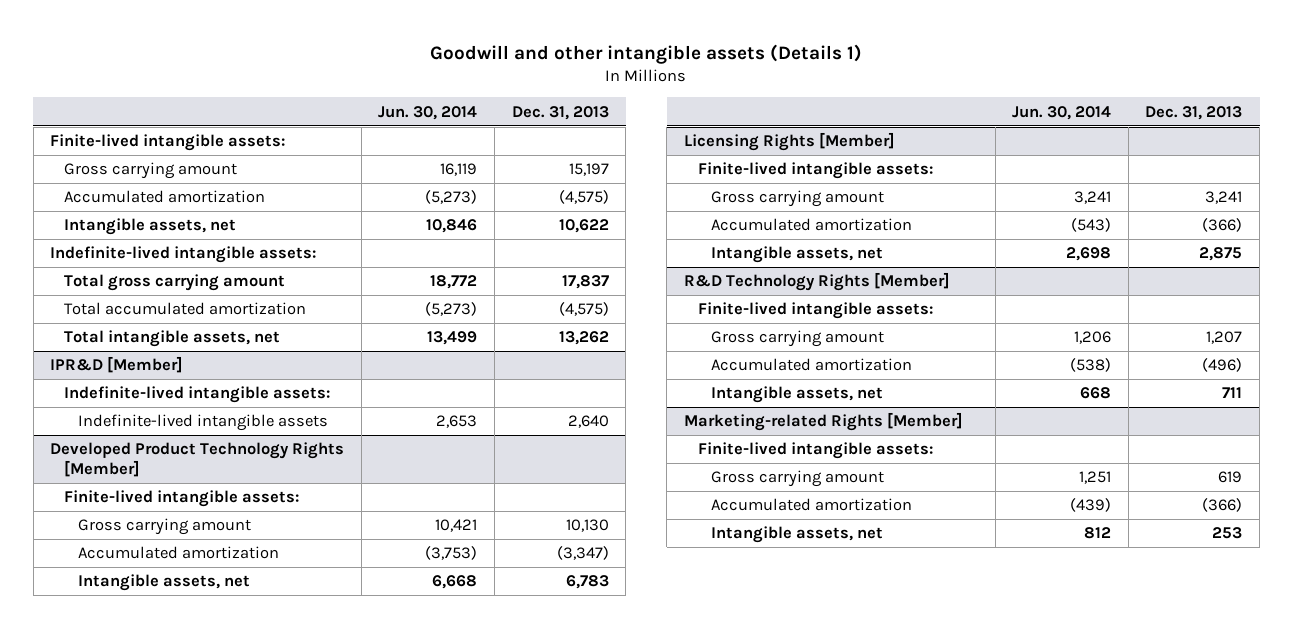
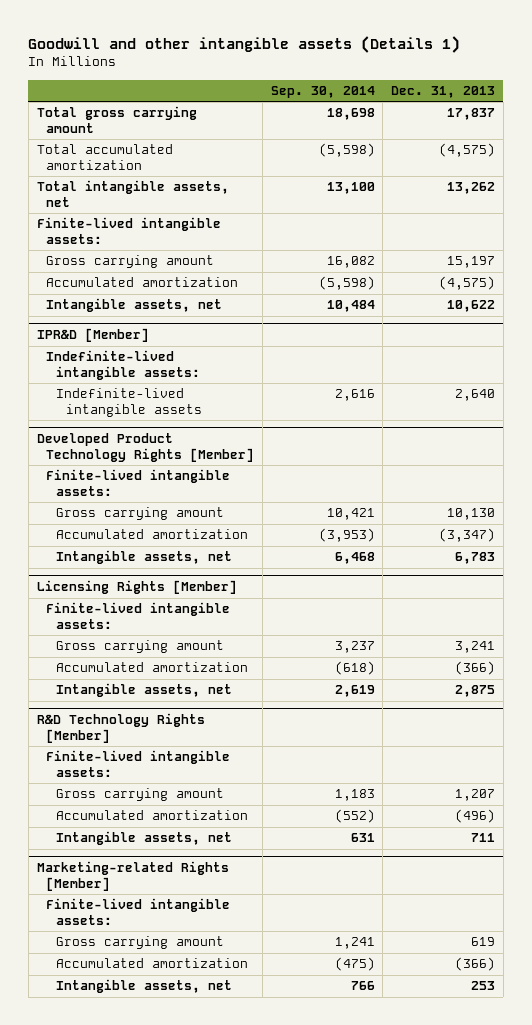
- | Jun. 30, 2014 | Dec. 31, 2013
+ | Sep. 30, 2014 | Dec. 31, 2013
moved up: Total gross carrying amount | 18,698 | 17,837
moved up: Total accumulated amortization | (5,598) | (4,575)
moved up: Total intangible assets, net | 13,100 | 13,262
- Indefinite-lived intangible assets:

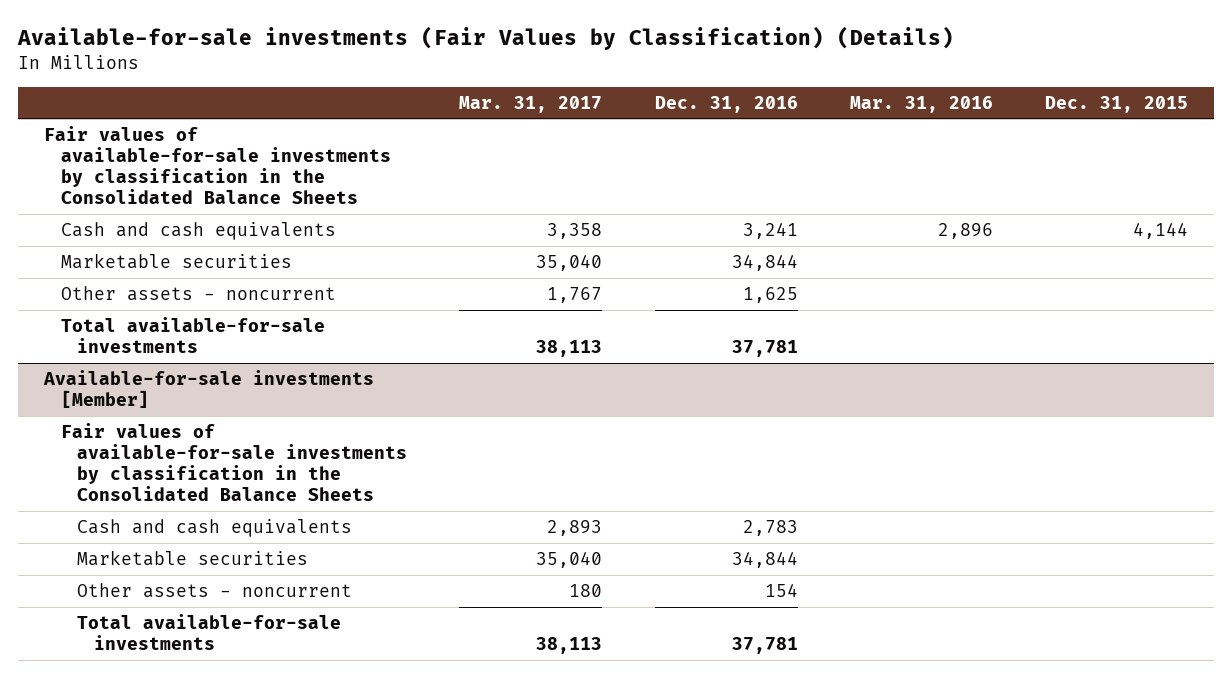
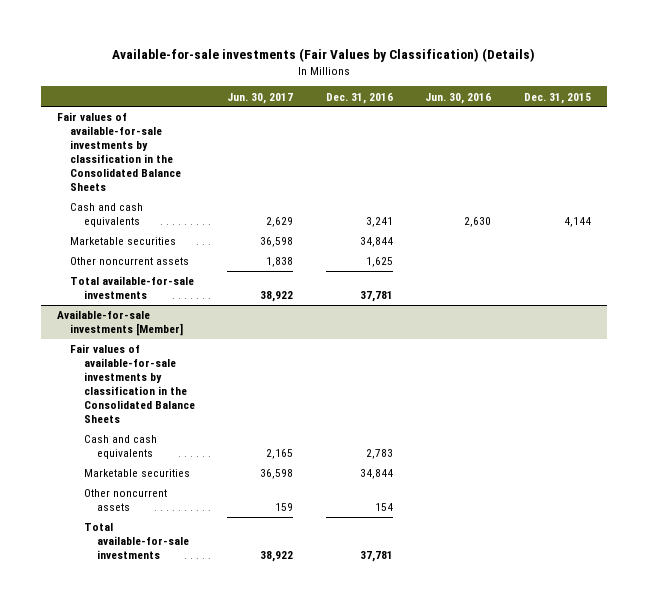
- | Mar. 31, 2017 | Dec. 31, 2016 | Mar. 31, 2016 | Dec. 31, 2015
+ | Jun. 30, 2017 | Dec. 31, 2016 | Jun. 30, 2016 | Dec. 31, 2015
- Other assets - noncurrent | 1,767 | 1,625 | |
+ Other noncurrent assets | 1,838 | 1,625 | |
@ Available-for-sale investments [Member]
- Other assets - noncurrent | 180 | 154 | |
+ Other noncurrent assets | 159 | 154 | |

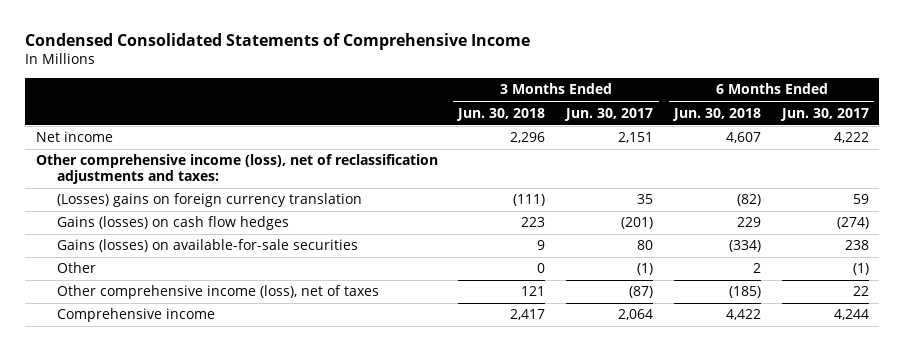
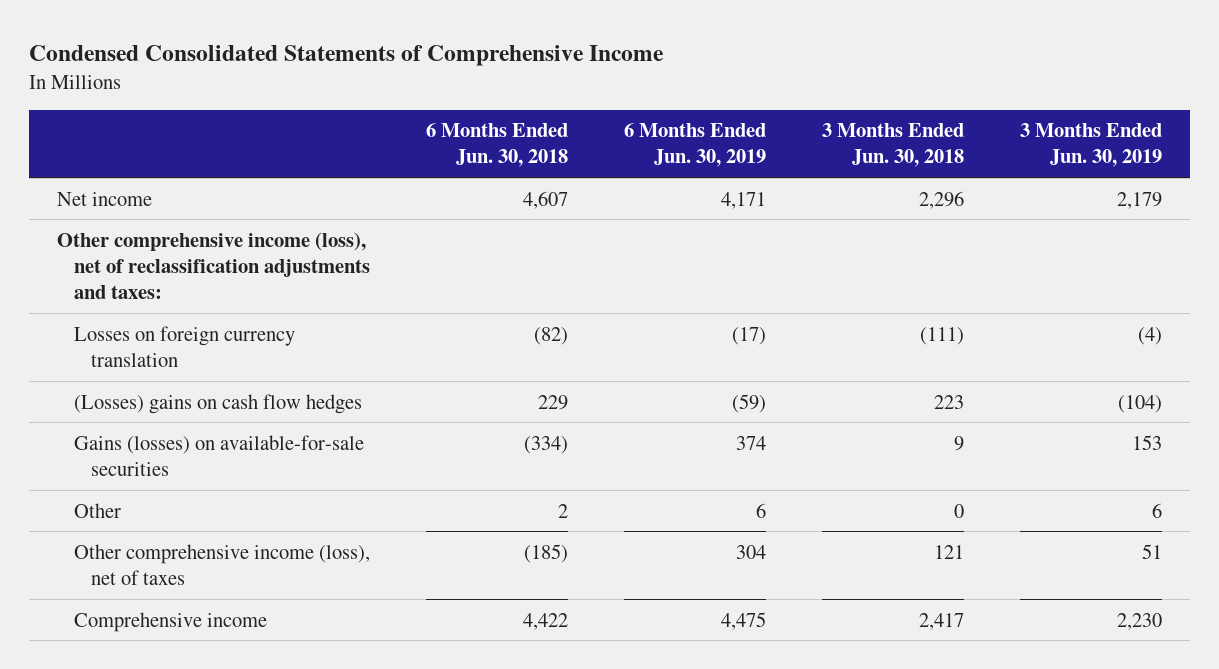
- | 3 Months Ended Jun. 30, 2018 | 3 Months Ended Jun. 30, 2017 | 6 Months Ended Jun. 30, 2018 | 6 Months Ended Jun. 30, 2017
+ | 6 Months Ended Jun. 30, 2018 | 6 Months Ended Jun. 30, 2019 | 3 Months Ended Jun. 30, 2018 | 3 Months Ended Jun. 30, 2019
- (Losses) gains on foreign currency translation | (111) | 35 | (82) | 59
- Gains (losses) on cash flow hedges | 223 | (201) | 229 | (274)
+ Losses on foreign currency translation | (82) | (17) | (111) | (4)
+ (Losses) gains on cash flow hedges | 229 | (59) | 223 | (104)

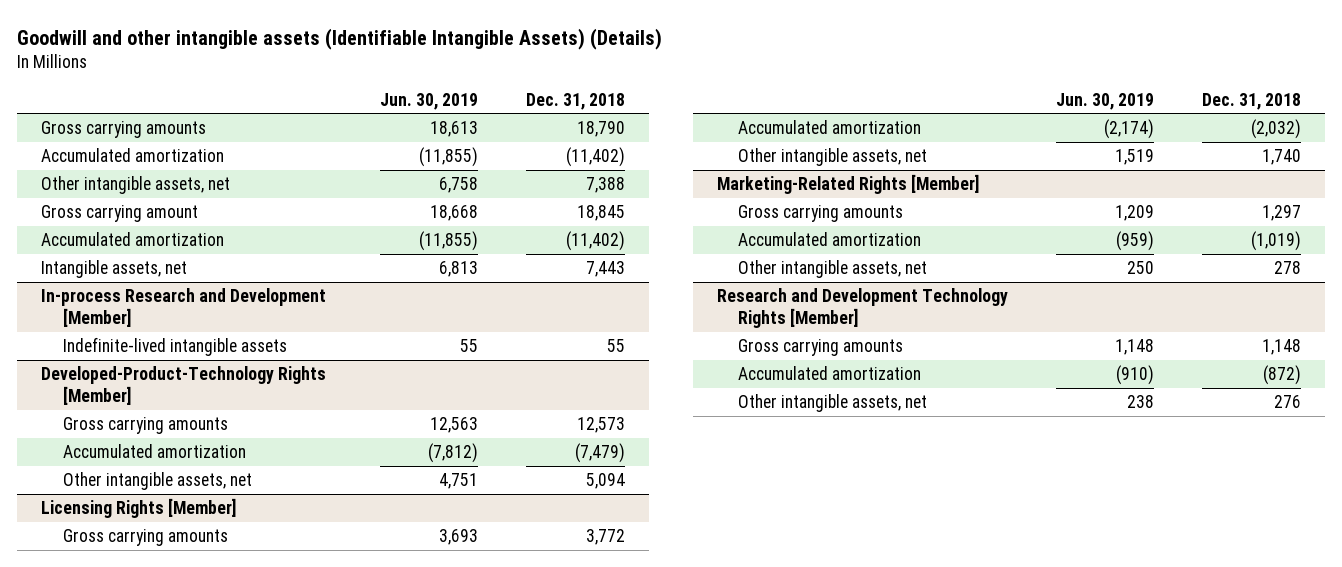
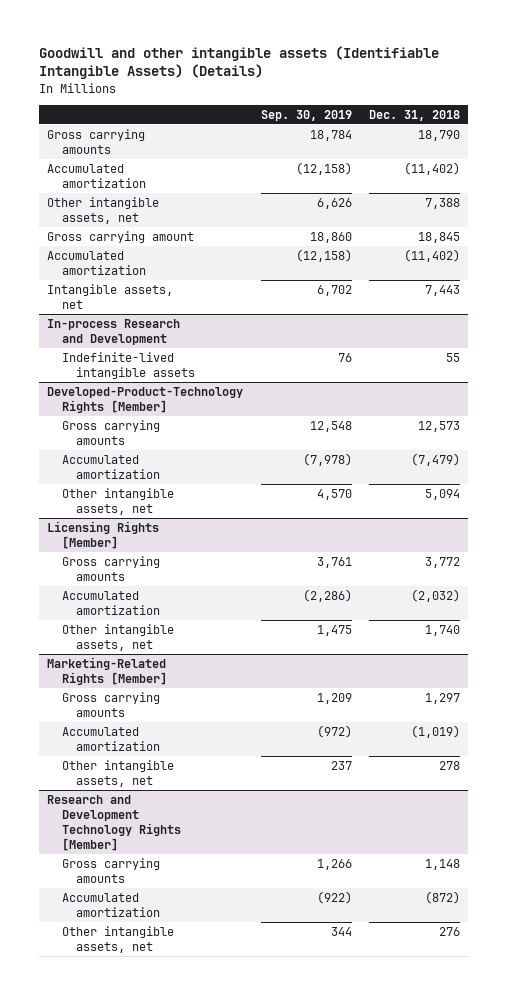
- | Jun. 30, 2019 | Dec. 31, 2018
+ | Sep. 30, 2019 | Dec. 31, 2018
- In-process Research and Development [Member]
+ In-process Research and Development

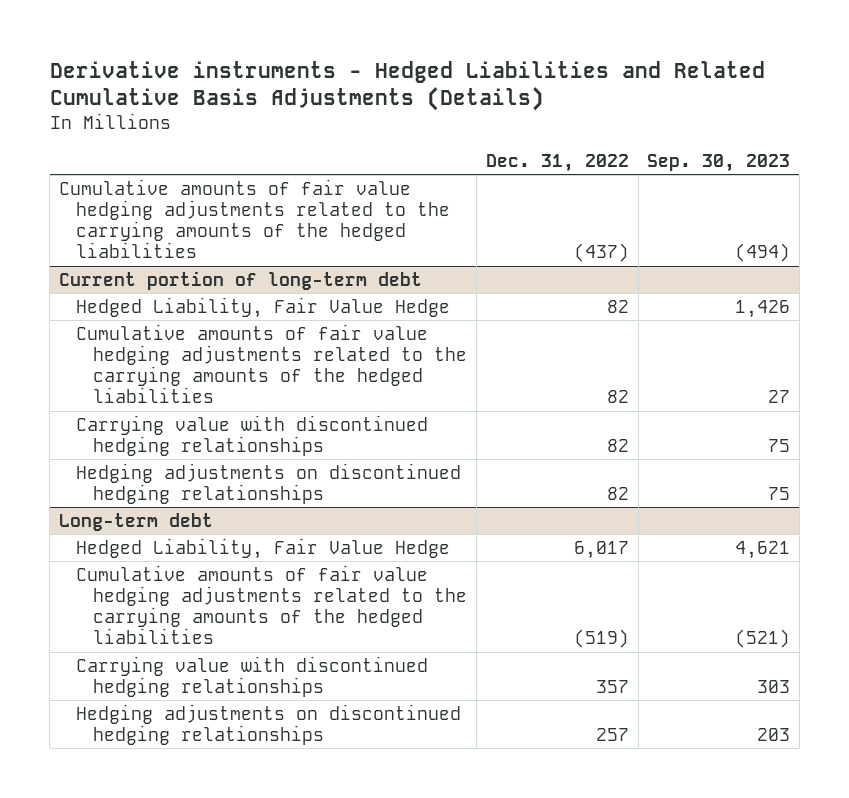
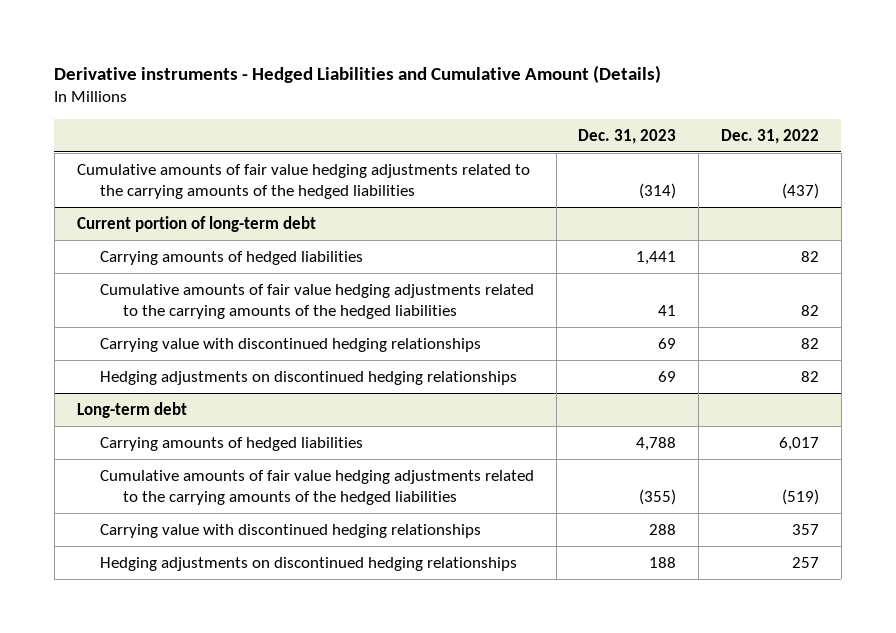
- Derivative instruments - Hedged Liabilities and Related Cumulative Basis Adjustments (Details)
+ Derivative instruments - Hedged Liabilities and Cumulative Amount (Details)
- | Dec. 31, 2022 | Sep. 30, 2023
+ | Dec. 31, 2023 | Dec. 31, 2022
@ Current portion of long-term debt
- Hedged Liability, Fair Value Hedge | 82 | 1,426
+ Carrying amounts of hedged liabilities | 1,441 | 82
@ Long-term debt
- Hedged Liability, Fair Value Hedge | 6,017 | 4,621
+ Carrying amounts of hedged liabilities | 4,788 | 6,017

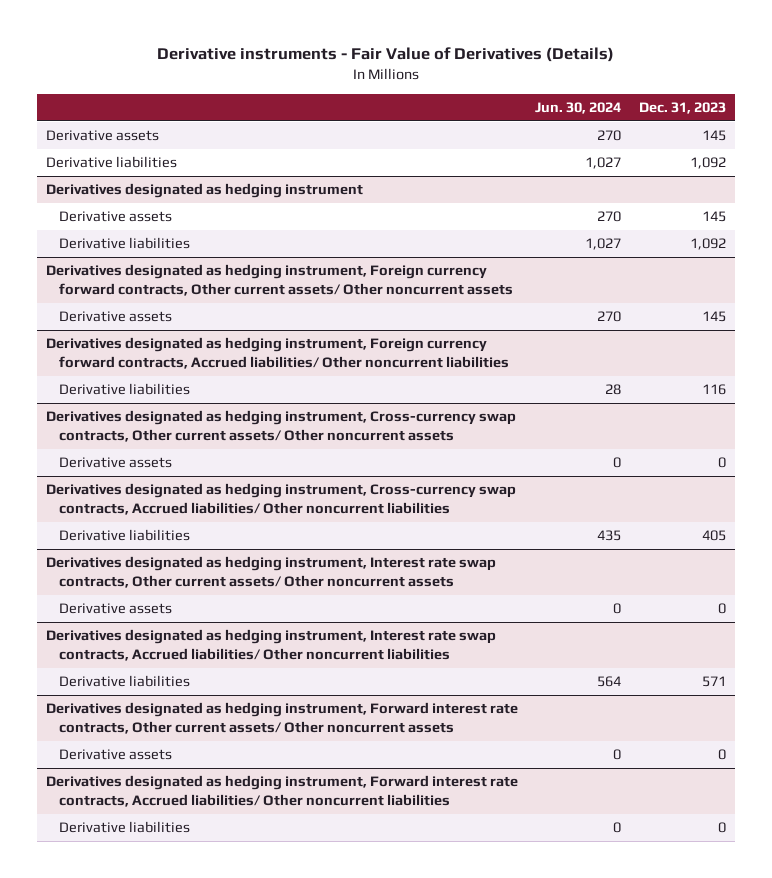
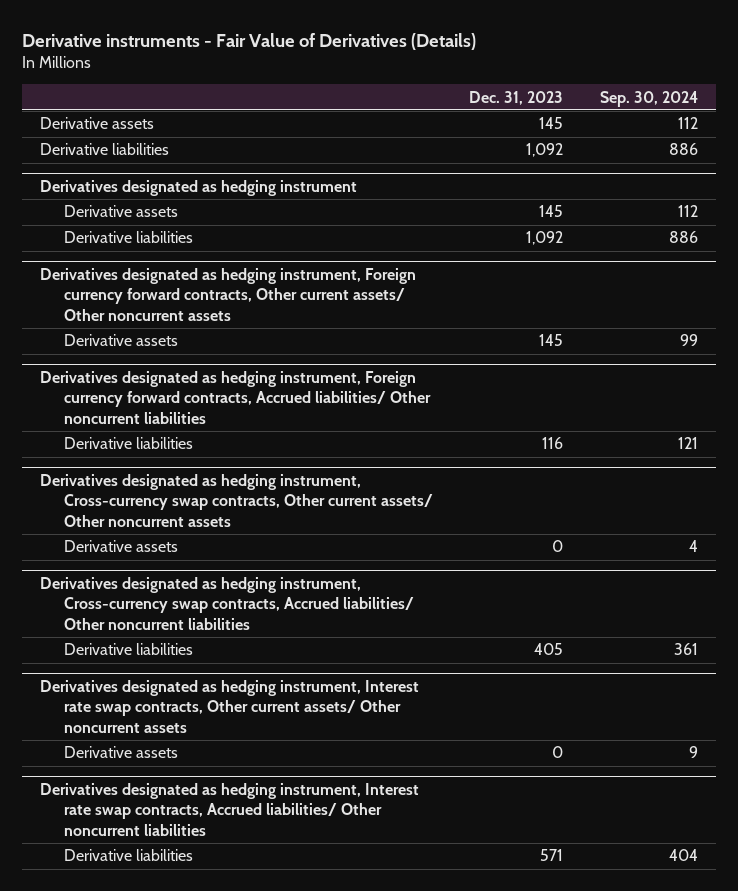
- | Jun. 30, 2024 | Dec. 31, 2023
+ | Dec. 31, 2023 | Sep. 30, 2024
- Derivatives designated as hedging instrument, Forward interest rate contracts, Other current assets/ Other noncurrent assets
- Derivative assets | 0 | 0
- Derivatives designated as hedging instrument, Forward interest rate contracts, Accrued liabilities/ Other noncurrent liabilities
- Derivative liabilities | 0 | 0

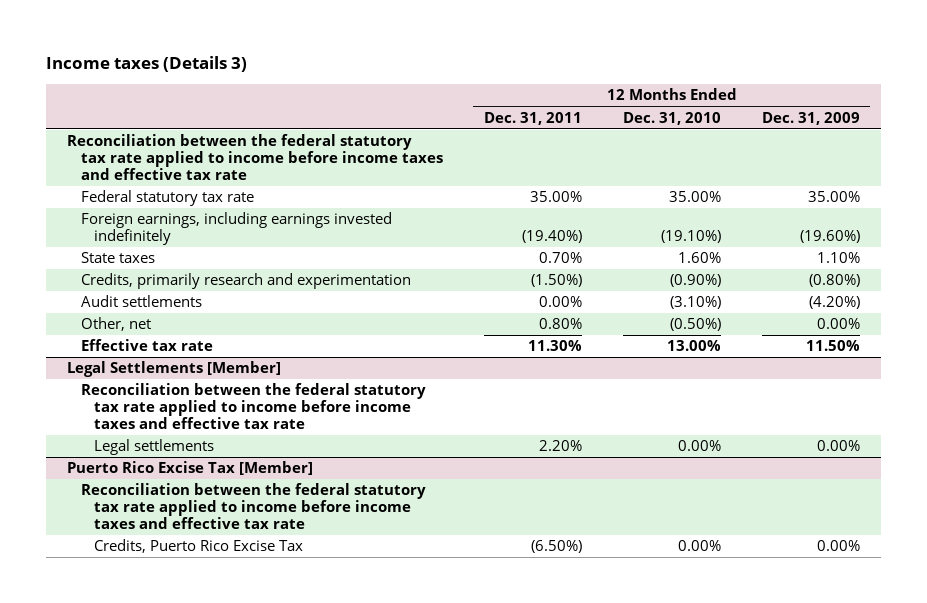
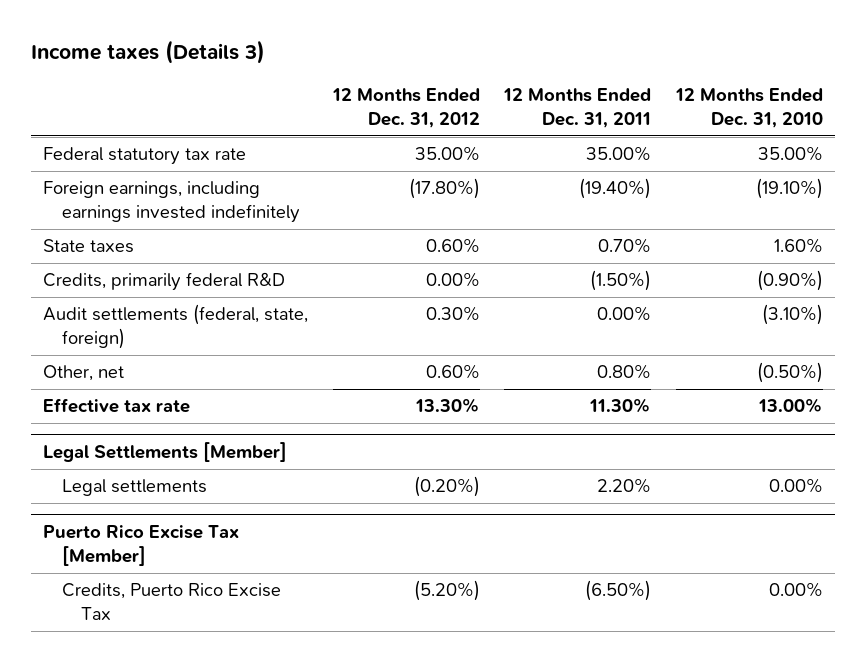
- | 12 Months Ended Dec. 31, 2011 | 12 Months Ended Dec. 31, 2010 | 12 Months Ended Dec. 31, 2009
+ | 12 Months Ended Dec. 31, 2012 | 12 Months Ended Dec. 31, 2011 | 12 Months Ended Dec. 31, 2010
- Reconciliation between the federal statutory tax rate applied to income before income taxes and effective tax rate
- Credits, primarily research and experimentation | (1.50%) | (0.90%) | (0.80%)
- Audit settlements | 0.00% | (3.10%) | (4.20%)
+ Credits, primarily federal R&D | 0.00% | (1.50%) | (0.90%)
+ Audit settlements (federal, state, foreign) | 0.30% | 0.00% | (3.10%)
@ Legal Settlements [Member]
- Reconciliation between the federal statutory tax rate applied to income before income taxes and effective tax rate
@ Puerto Rico Excise Tax [Member]
- Reconciliation between the federal statutory tax rate applied to income before income taxes and effective tax rate

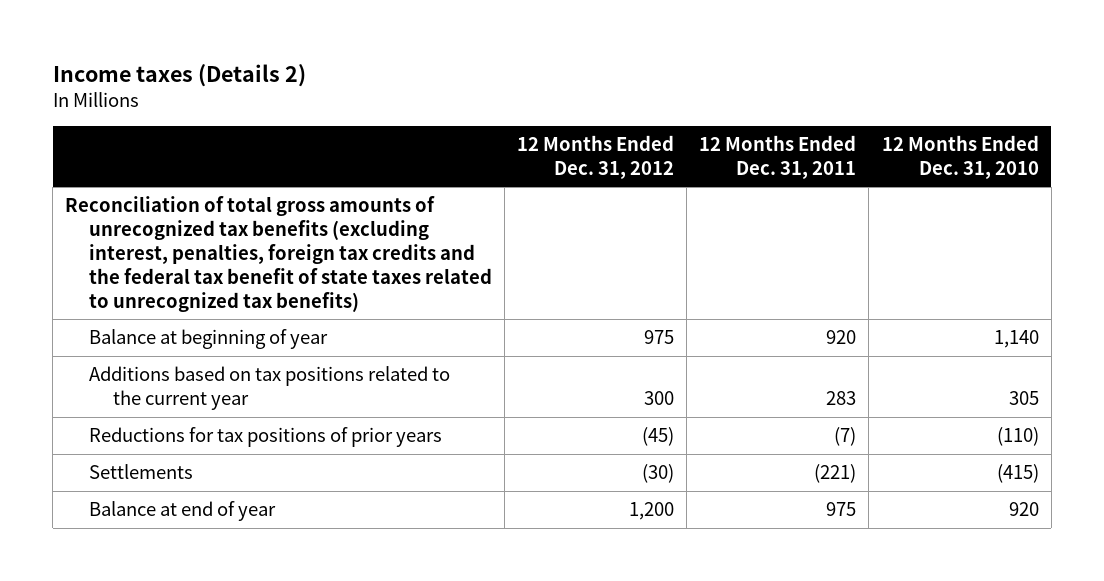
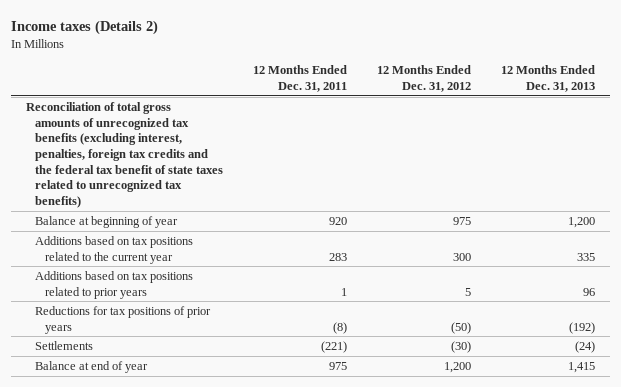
- | 12 Months Ended Dec. 31, 2012 | 12 Months Ended Dec. 31, 2011 | 12 Months Ended Dec. 31, 2010
+ | 12 Months Ended Dec. 31, 2011 | 12 Months Ended Dec. 31, 2012 | 12 Months Ended Dec. 31, 2013
- Reductions for tax positions of prior years | (45) | (7) | (110)
+ Additions based on tax positions related to prior years | 1 | 5 | 96
+ Reductions for tax positions of prior years | (8) | (50) | (192)

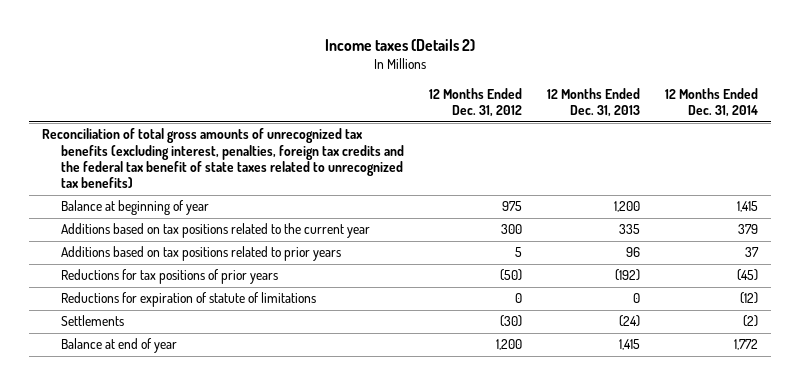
- | 12 Months Ended Dec. 31, 2011 | 12 Months Ended Dec. 31, 2012 | 12 Months Ended Dec. 31, 2013
+ | 12 Months Ended Dec. 31, 2012 | 12 Months Ended Dec. 31, 2013 | 12 Months Ended Dec. 31, 2014
+ Reductions for expiration of statute of limitations | 0 | 0 | (12)

